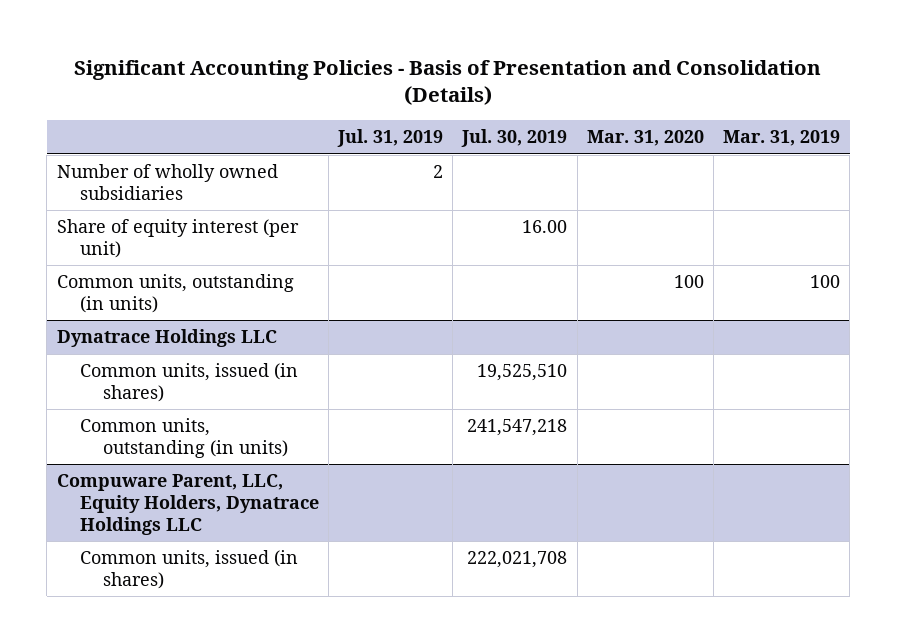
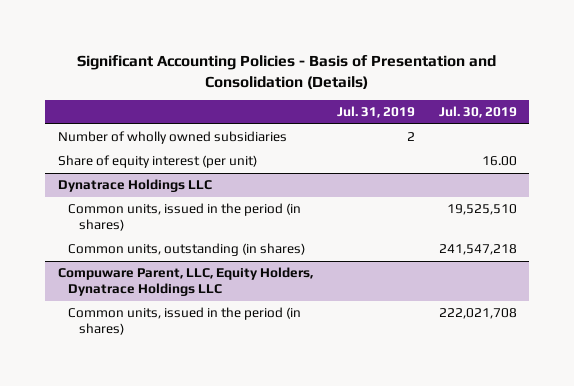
- | Jul. 31, 2019 | Jul. 30, 2019 | Mar. 31, 2020 | Mar. 31, 2019
+ | Jul. 31, 2019 | Jul. 30, 2019
- Common units, outstanding (in units) | | | 100 | 100
@ Dynatrace Holdings LLC
- Common units, issued (in shares) | | 19,525,510 | |
- Common units, outstanding (in units) | | 241,547,218 | |
+ Common units, issued in the period (in shares) | | 19,525,510
+ Common units, outstanding (in shares) | | 241,547,218
@ Compuware Parent, LLC, Equity Holders, Dynatrace Holdings LLC
- Common units, issued (in shares) | | 222,021,708 | |
+ Common units, issued in the period (in shares) | | 222,021,708

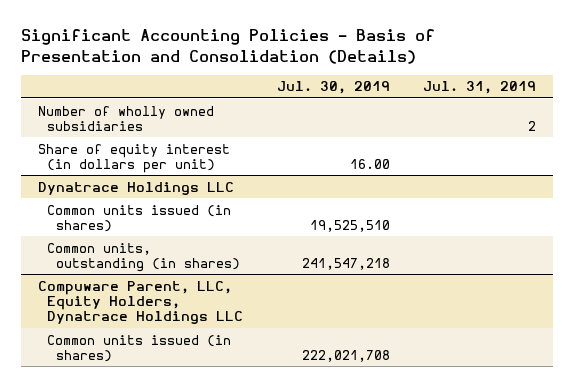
- | Jul. 31, 2019 | Jul. 30, 2019
+ | Jul. 30, 2019 | Jul. 31, 2019
- Share of equity interest (per unit) | | 16.00
+ Share of equity interest (in dollars per unit) | 16.00 |
@ Dynatrace Holdings LLC
- Common units, issued in the period (in shares) | | 19,525,510
+ Common units issued (in shares) | 19,525,510 |
@ Compuware Parent, LLC, Equity Holders, Dynatrace Holdings LLC
- Common units, issued in the period (in shares) | | 222,021,708
+ Common units issued (in shares) | 222,021,708 |

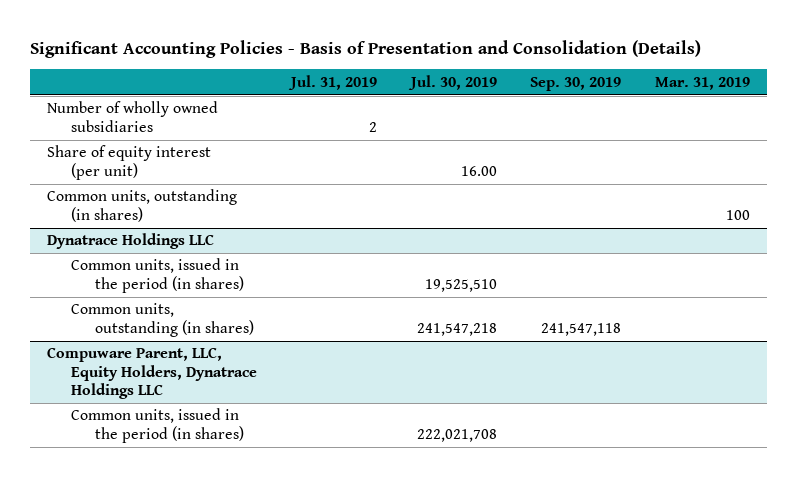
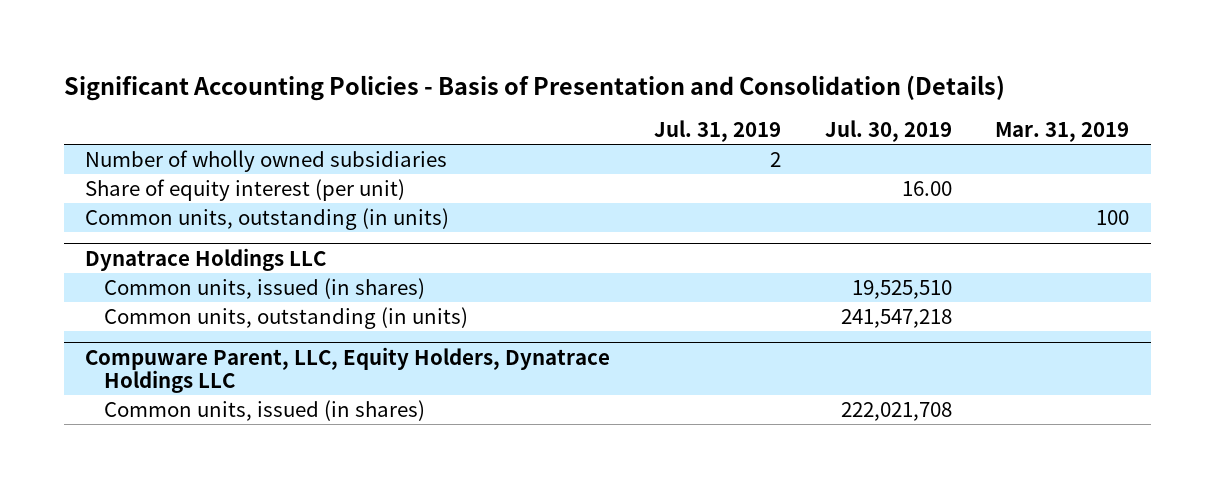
- | Jul. 31, 2019 | Jul. 30, 2019 | Sep. 30, 2019 | Mar. 31, 2019
+ | Jul. 31, 2019 | Jul. 30, 2019 | Mar. 31, 2019
- Common units, outstanding (in shares) | | | | 100
+ Common units, outstanding (in units) | | | 100
@ Dynatrace Holdings LLC
- Common units, issued in the period (in shares) | | 19,525,510 | |
- Common units, outstanding (in shares) | | 241,547,218 | 241,547,118 |
+ Common units, issued (in shares) | | 19,525,510 |
+ Common units, outstanding (in units) | | 241,547,218 |
@ Compuware Parent, LLC, Equity Holders, Dynatrace Holdings LLC
- Common units, issued in the period (in shares) | | 222,021,708 | |
+ Common units, issued (in shares) | | 222,021,708 |

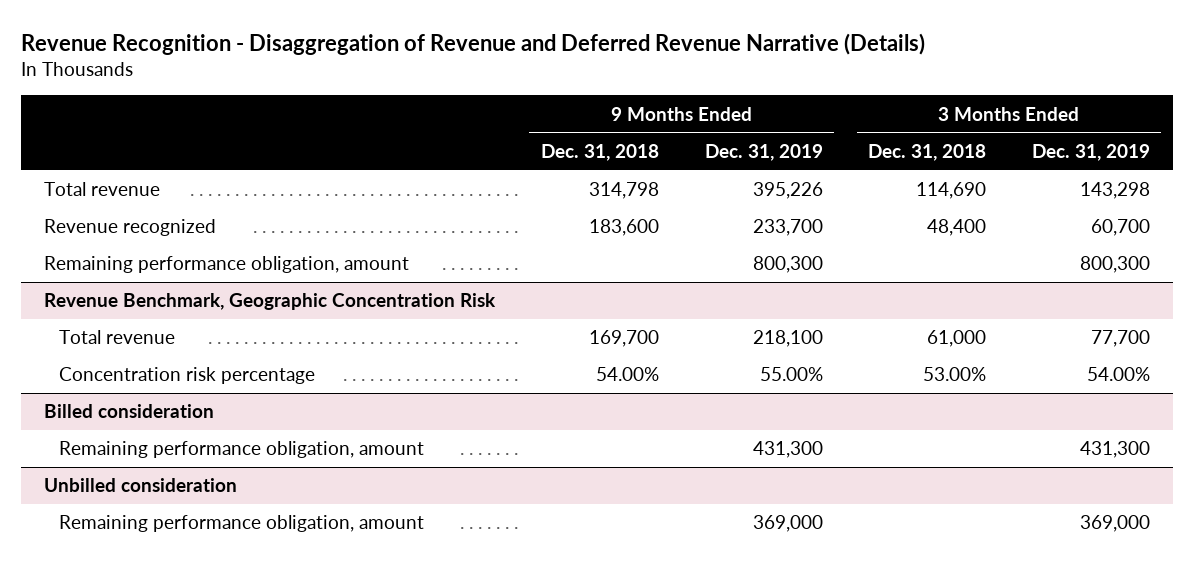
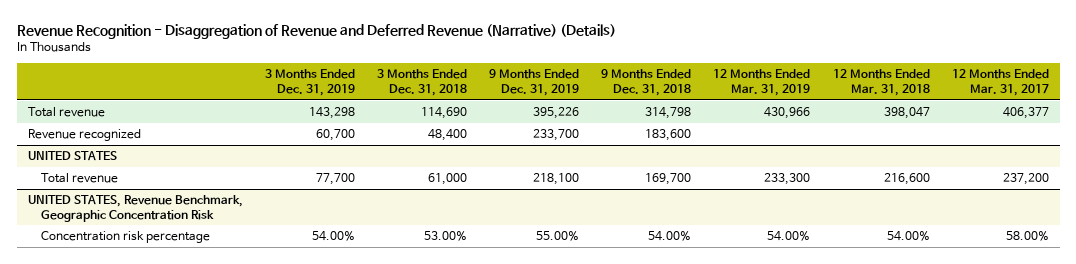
- Revenue Recognition - Disaggregation of Revenue and Deferred Revenue Narrative (Details)
+ Revenue Recognition - Disaggregation of Revenue and Deferred Revenue (Narrative) (Details)
- | 9 Months Ended Dec. 31, 2018 | 9 Months Ended Dec. 31, 2019 | 3 Months Ended Dec. 31, 2018 | 3 Months Ended Dec. 31, 2019
+ | 3 Months Ended Dec. 31, 2019 | 3 Months Ended Dec. 31, 2018 | 9 Months Ended Dec. 31, 2019 | 9 Months Ended Dec. 31, 2018 | 12 Months Ended Mar. 31, 2019 | 12 Months Ended Mar. 31, 2018 | 12 Months Ended Mar. 31, 2017
- Remaining performance obligation, amount | | 800,300 | | 800,300
- Revenue Benchmark, Geographic Concentration Risk
+ UNITED STATES
+ UNITED STATES, Revenue Benchmark, Geographic Concentration Risk
- Billed consideration
- Remaining performance obligation, amount | | 431,300 | | 431,300
- Unbilled consideration
- Remaining performance obligation, amount | | 369,000 | | 369,000

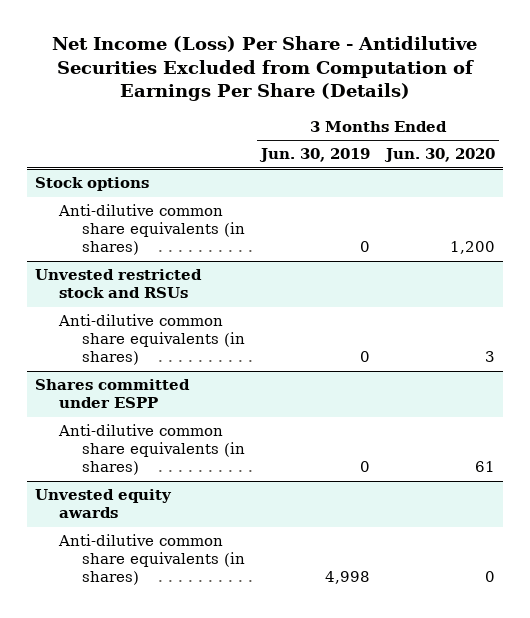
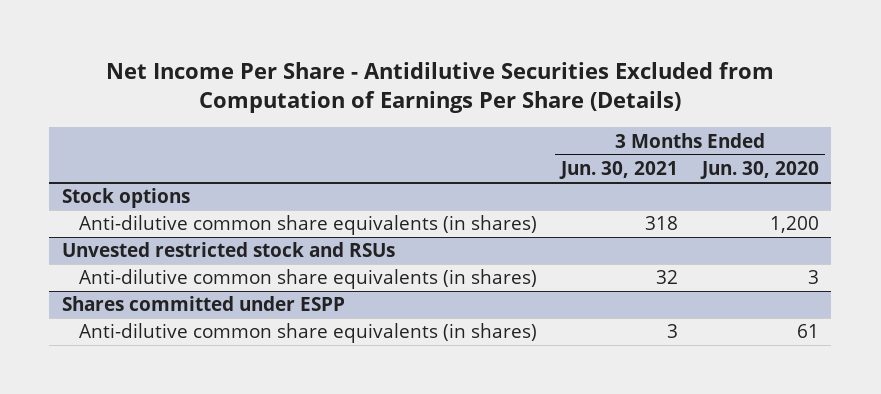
- Net Income (Loss) Per Share - Antidilutive Securities Excluded from Computation of Earnings Per Share (Details)
+ Net Income Per Share - Antidilutive Securities Excluded from Computation of Earnings Per Share (Details)
- | 3 Months Ended Jun. 30, 2019 | 3 Months Ended Jun. 30, 2020
+ | 3 Months Ended Jun. 30, 2021 | 3 Months Ended Jun. 30, 2020
- Unvested equity awards
- Anti-dilutive common share equivalents (in shares) | 4,998 | 0

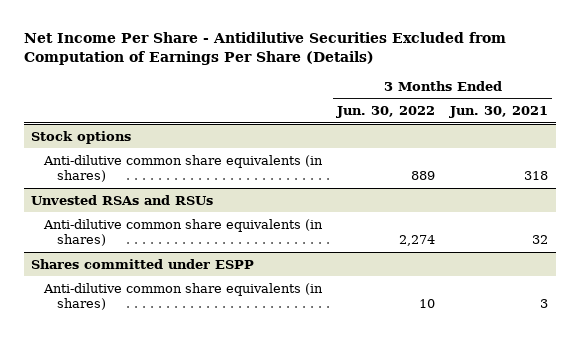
- | 3 Months Ended Jun. 30, 2021 | 3 Months Ended Jun. 30, 2020
+ | 3 Months Ended Jun. 30, 2022 | 3 Months Ended Jun. 30, 2021
- Unvested restricted stock and RSUs
+ Unvested RSAs and RSUs

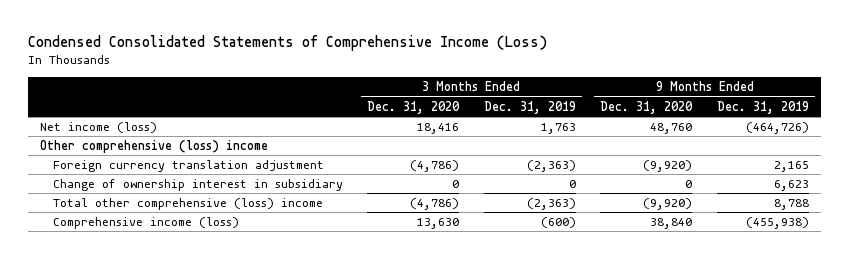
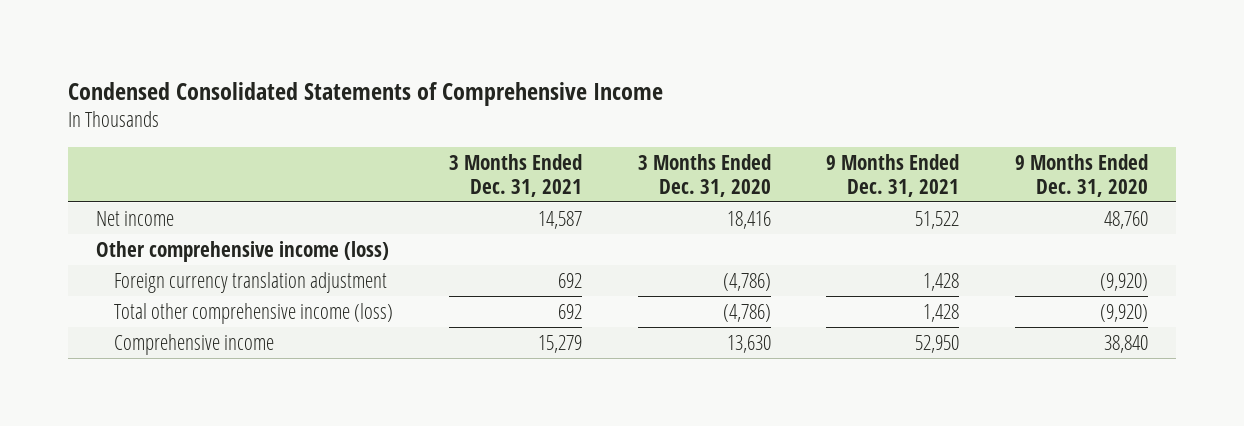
- Condensed Consolidated Statements of Comprehensive Income (Loss)
+ Condensed Consolidated Statements of Comprehensive Income
- | 3 Months Ended Dec. 31, 2020 | 3 Months Ended Dec. 31, 2019 | 9 Months Ended Dec. 31, 2020 | 9 Months Ended Dec. 31, 2019
+ | 3 Months Ended Dec. 31, 2021 | 3 Months Ended Dec. 31, 2020 | 9 Months Ended Dec. 31, 2021 | 9 Months Ended Dec. 31, 2020
- Net income (loss) | 18,416 | 1,763 | 48,760 | (464,726)
- Other comprehensive (loss) income
+ Net income | 14,587 | 18,416 | 51,522 | 48,760
+ Other comprehensive income (loss)
- Change of ownership interest in subsidiary | 0 | 0 | 0 | 6,623
- Total other comprehensive (loss) income | (4,786) | (2,363) | (9,920) | 8,788
- Comprehensive income (loss) | 13,630 | (600) | 38,840 | (455,938)
+ Total other comprehensive income (loss) | 692 | (4,786) | 1,428 | (9,920)
+ Comprehensive income | 15,279 | 13,630 | 52,950 | 38,840

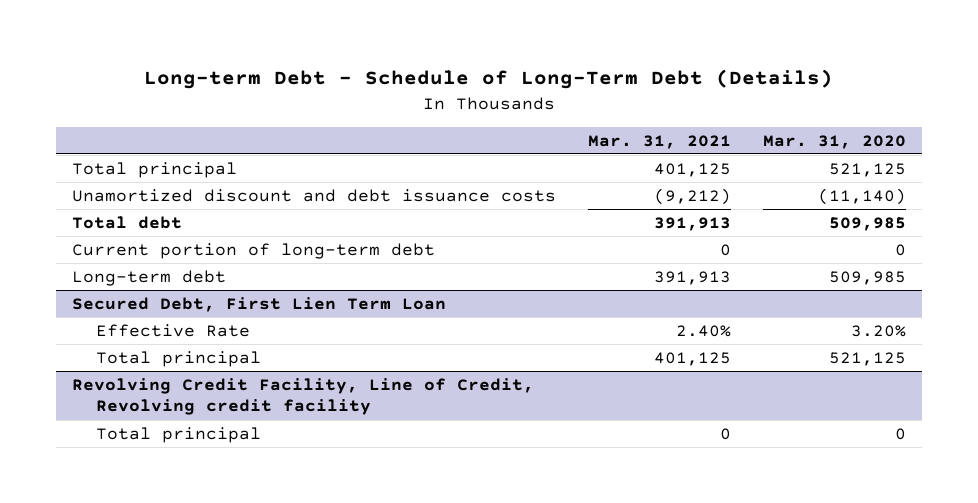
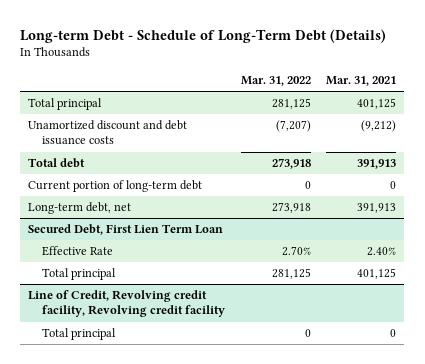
- | Mar. 31, 2021 | Mar. 31, 2020
+ | Mar. 31, 2022 | Mar. 31, 2021
- Long-term debt | 391,913 | 509,985
+ Long-term debt, net | 273,918 | 391,913
- Revolving Credit Facility, Line of Credit, Revolving credit facility
+ Line of Credit, Revolving credit facility, Revolving credit facility

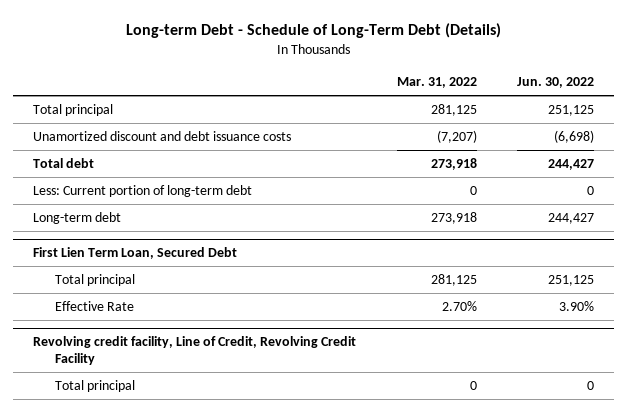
- | Mar. 31, 2022 | Mar. 31, 2021
+ | Mar. 31, 2022 | Jun. 30, 2022
- Current portion of long-term debt | 0 | 0
- Long-term debt, net | 273,918 | 391,913
- Secured Debt, First Lien Term Loan
- Effective Rate | 2.70% | 2.40%
+ Less: Current portion of long-term debt | 0 | 0
+ Long-term debt | 273,918 | 244,427
+ First Lien Term Loan, Secured Debt
- Line of Credit, Revolving credit facility, Revolving credit facility
+ Effective Rate | 2.70% | 3.90%
+ Revolving credit facility, Line of Credit, Revolving Credit Facility

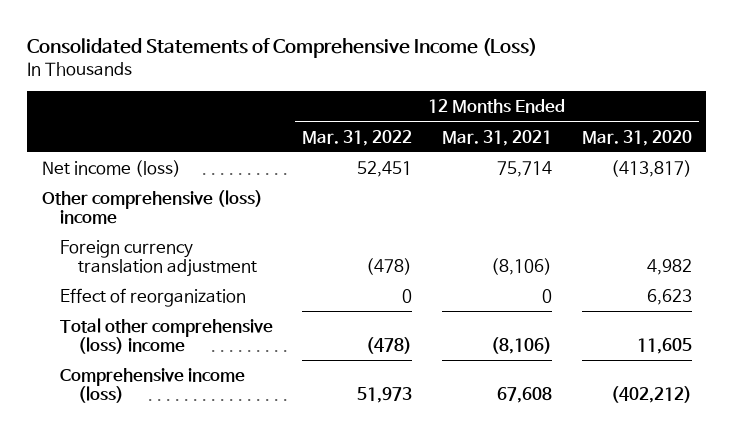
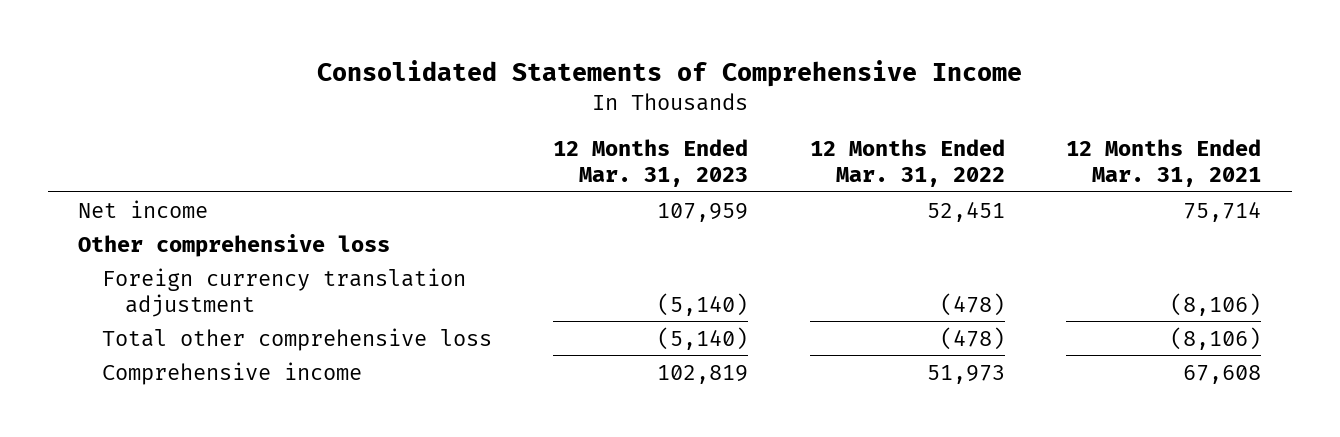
- Consolidated Statements of Comprehensive Income (Loss)
+ Consolidated Statements of Comprehensive Income
- | 12 Months Ended Mar. 31, 2022 | 12 Months Ended Mar. 31, 2021 | 12 Months Ended Mar. 31, 2020
+ | 12 Months Ended Mar. 31, 2023 | 12 Months Ended Mar. 31, 2022 | 12 Months Ended Mar. 31, 2021
- Net income (loss) | 52,451 | 75,714 | (413,817)
- Other comprehensive (loss) income
+ Net income | 107,959 | 52,451 | 75,714
+ Other comprehensive loss
- Effect of reorganization | 0 | 0 | 6,623
- Total other comprehensive (loss) income | (478) | (8,106) | 11,605
- Comprehensive income (loss) | 51,973 | 67,608 | (402,212)
+ Total other comprehensive loss | (5,140) | (478) | (8,106)
+ Comprehensive income | 102,819 | 51,973 | 67,608

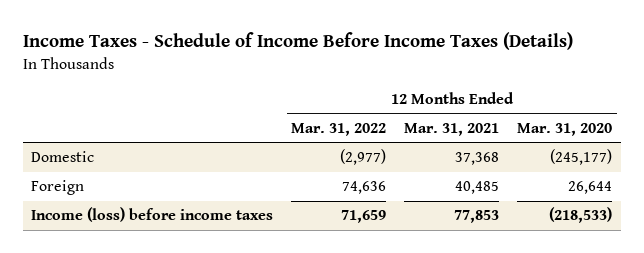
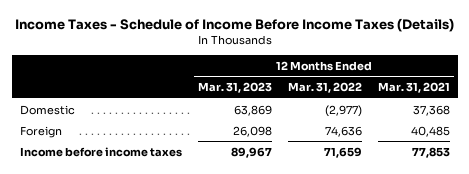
- | 12 Months Ended Mar. 31, 2022 | 12 Months Ended Mar. 31, 2021 | 12 Months Ended Mar. 31, 2020
+ | 12 Months Ended Mar. 31, 2023 | 12 Months Ended Mar. 31, 2022 | 12 Months Ended Mar. 31, 2021
- Income (loss) before income taxes | 71,659 | 77,853 | (218,533)
+ Income before income taxes | 89,967 | 71,659 | 77,853

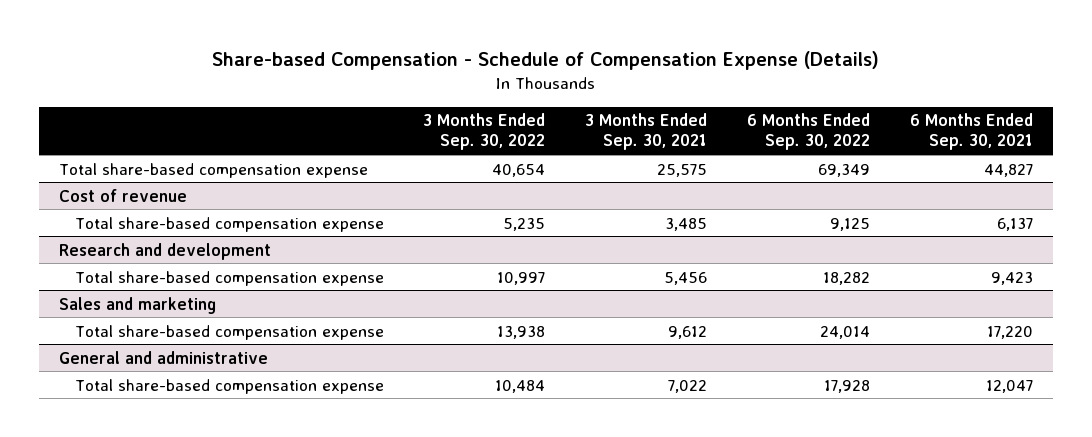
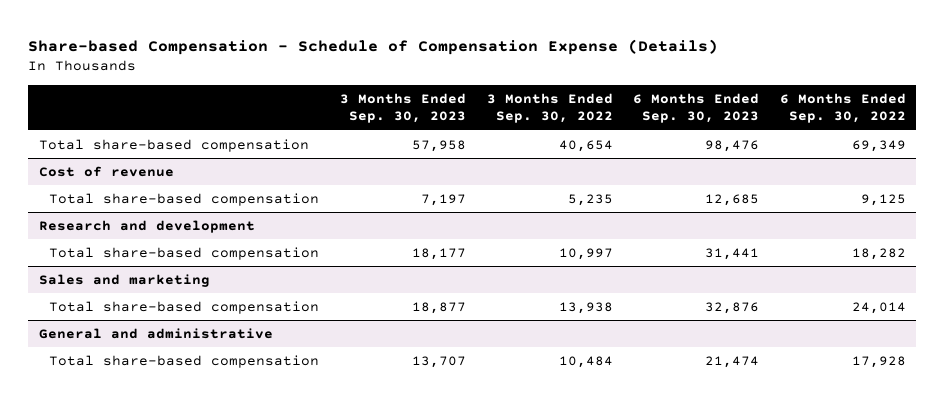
- | 3 Months Ended Sep. 30, 2022 | 3 Months Ended Sep. 30, 2021 | 6 Months Ended Sep. 30, 2022 | 6 Months Ended Sep. 30, 2021
+ | 3 Months Ended Sep. 30, 2023 | 3 Months Ended Sep. 30, 2022 | 6 Months Ended Sep. 30, 2023 | 6 Months Ended Sep. 30, 2022
- Total share-based compensation expense | 40,654 | 25,575 | 69,349 | 44,827
+ Total share-based compensation | 57,958 | 40,654 | 98,476 | 69,349
@ Cost of revenue
- Total share-based compensation expense | 5,235 | 3,485 | 9,125 | 6,137
+ Total share-based compensation | 7,197 | 5,235 | 12,685 | 9,125
@ Research and development
- Total share-based compensation expense | 10,997 | 5,456 | 18,282 | 9,423
+ Total share-based compensation | 18,177 | 10,997 | 31,441 | 18,282
@ Sales and marketing
- Total share-based compensation expense | 13,938 | 9,612 | 24,014 | 17,220
+ Total share-based compensation | 18,877 | 13,938 | 32,876 | 24,014
@ General and administrative
- Total share-based compensation expense | 10,484 | 7,022 | 17,928 | 12,047
+ Total share-based compensation | 13,707 | 10,484 | 21,474 | 17,928

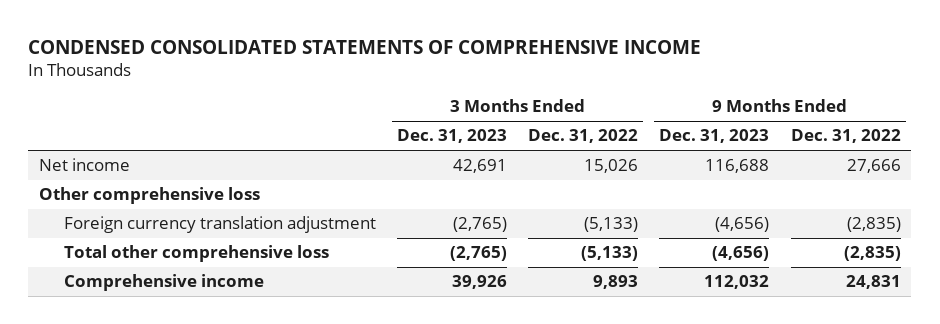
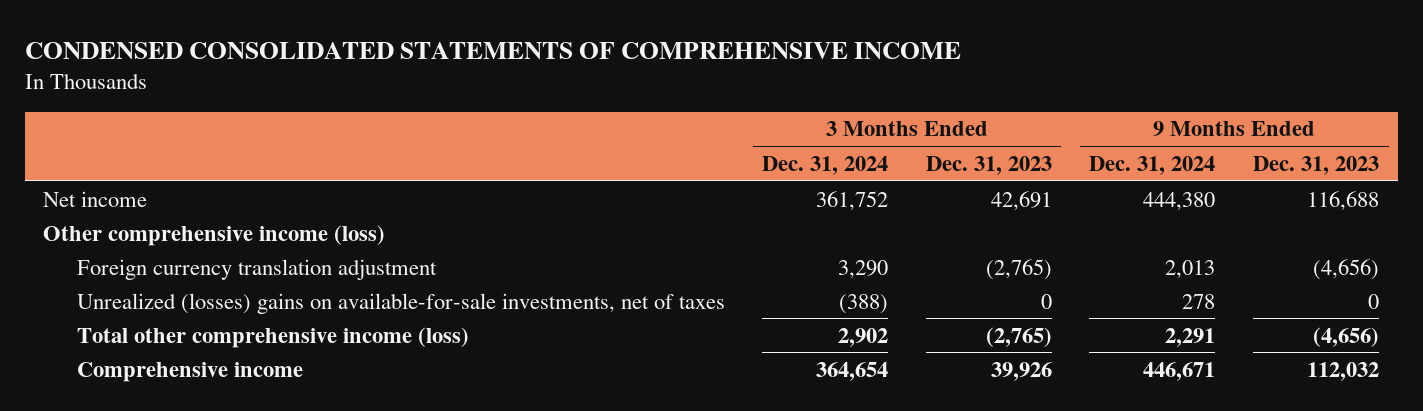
- | 3 Months Ended Dec. 31, 2023 | 3 Months Ended Dec. 31, 2022 | 9 Months Ended Dec. 31, 2023 | 9 Months Ended Dec. 31, 2022
+ | 3 Months Ended Dec. 31, 2024 | 3 Months Ended Dec. 31, 2023 | 9 Months Ended Dec. 31, 2024 | 9 Months Ended Dec. 31, 2023
- Other comprehensive loss
+ Other comprehensive income (loss)
- Total other comprehensive loss | (2,765) | (5,133) | (4,656) | (2,835)
+ Unrealized (losses) gains on available-for-sale investments, net of taxes | (388) | 0 | 278 | 0
+ Total other comprehensive income (loss) | 2,902 | (2,765) | 2,291 | (4,656)

